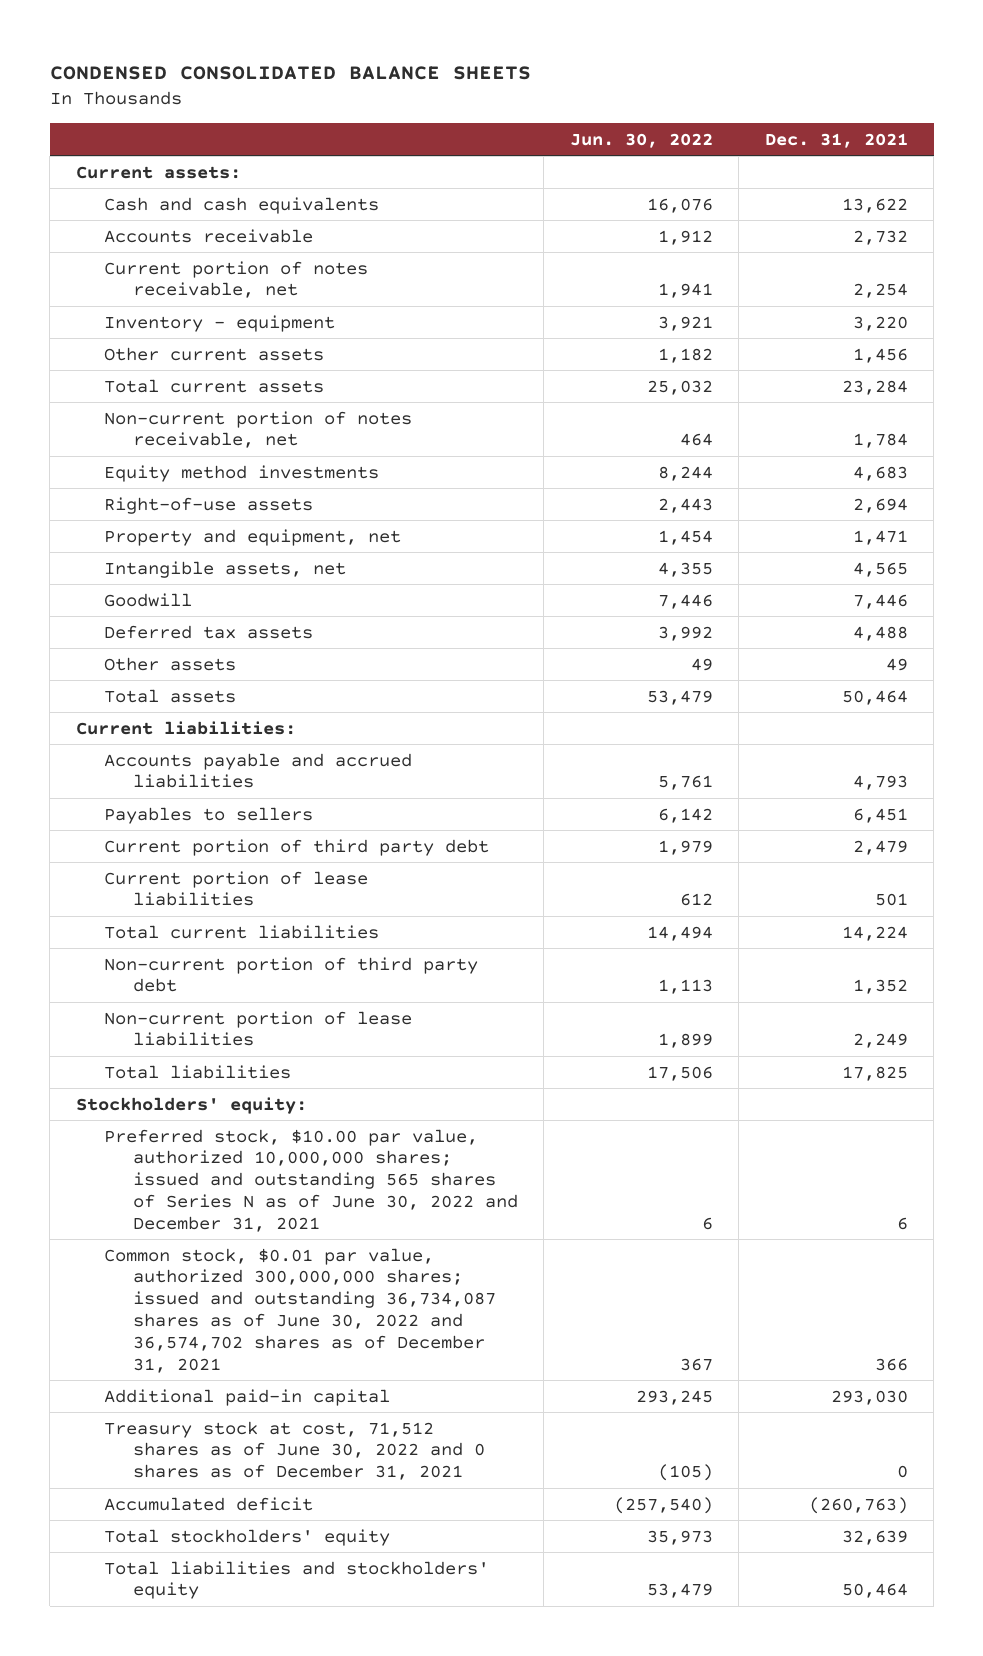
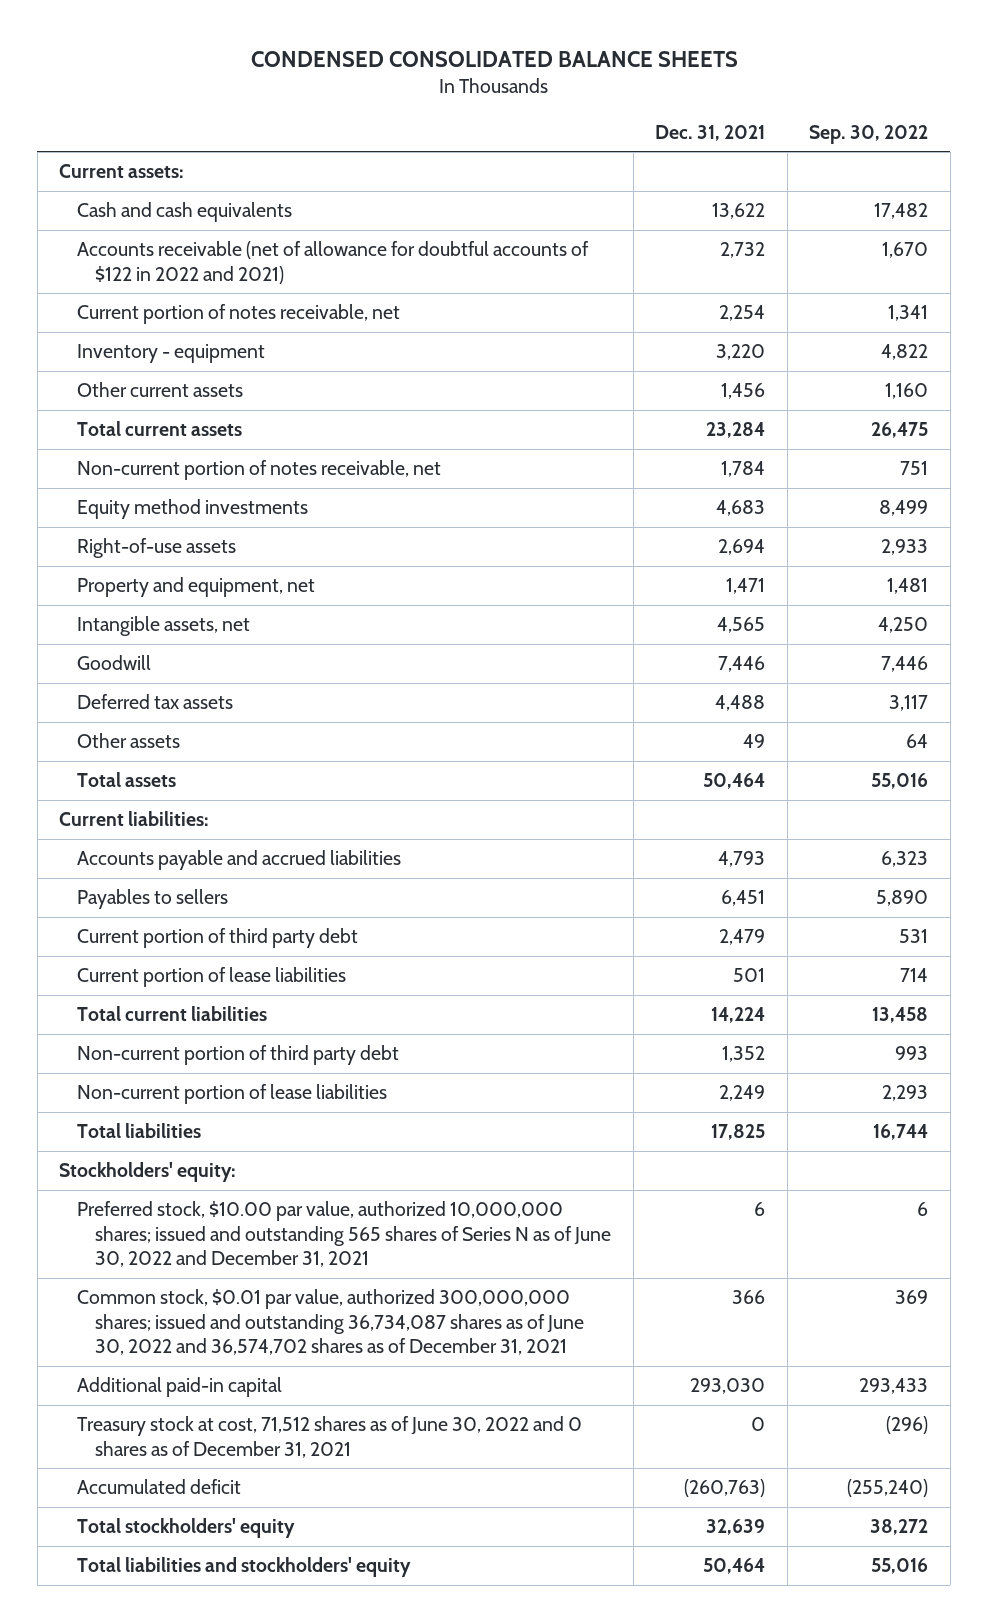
- | Jun. 30, 2022 | Dec. 31, 2021
+ | Dec. 31, 2021 | Sep. 30, 2022
- Accounts receivable | 1,912 | 2,732
+ Accounts receivable (net of allowance for doubtful accounts of $122 in 2022 and 2021) | 2,732 | 1,670

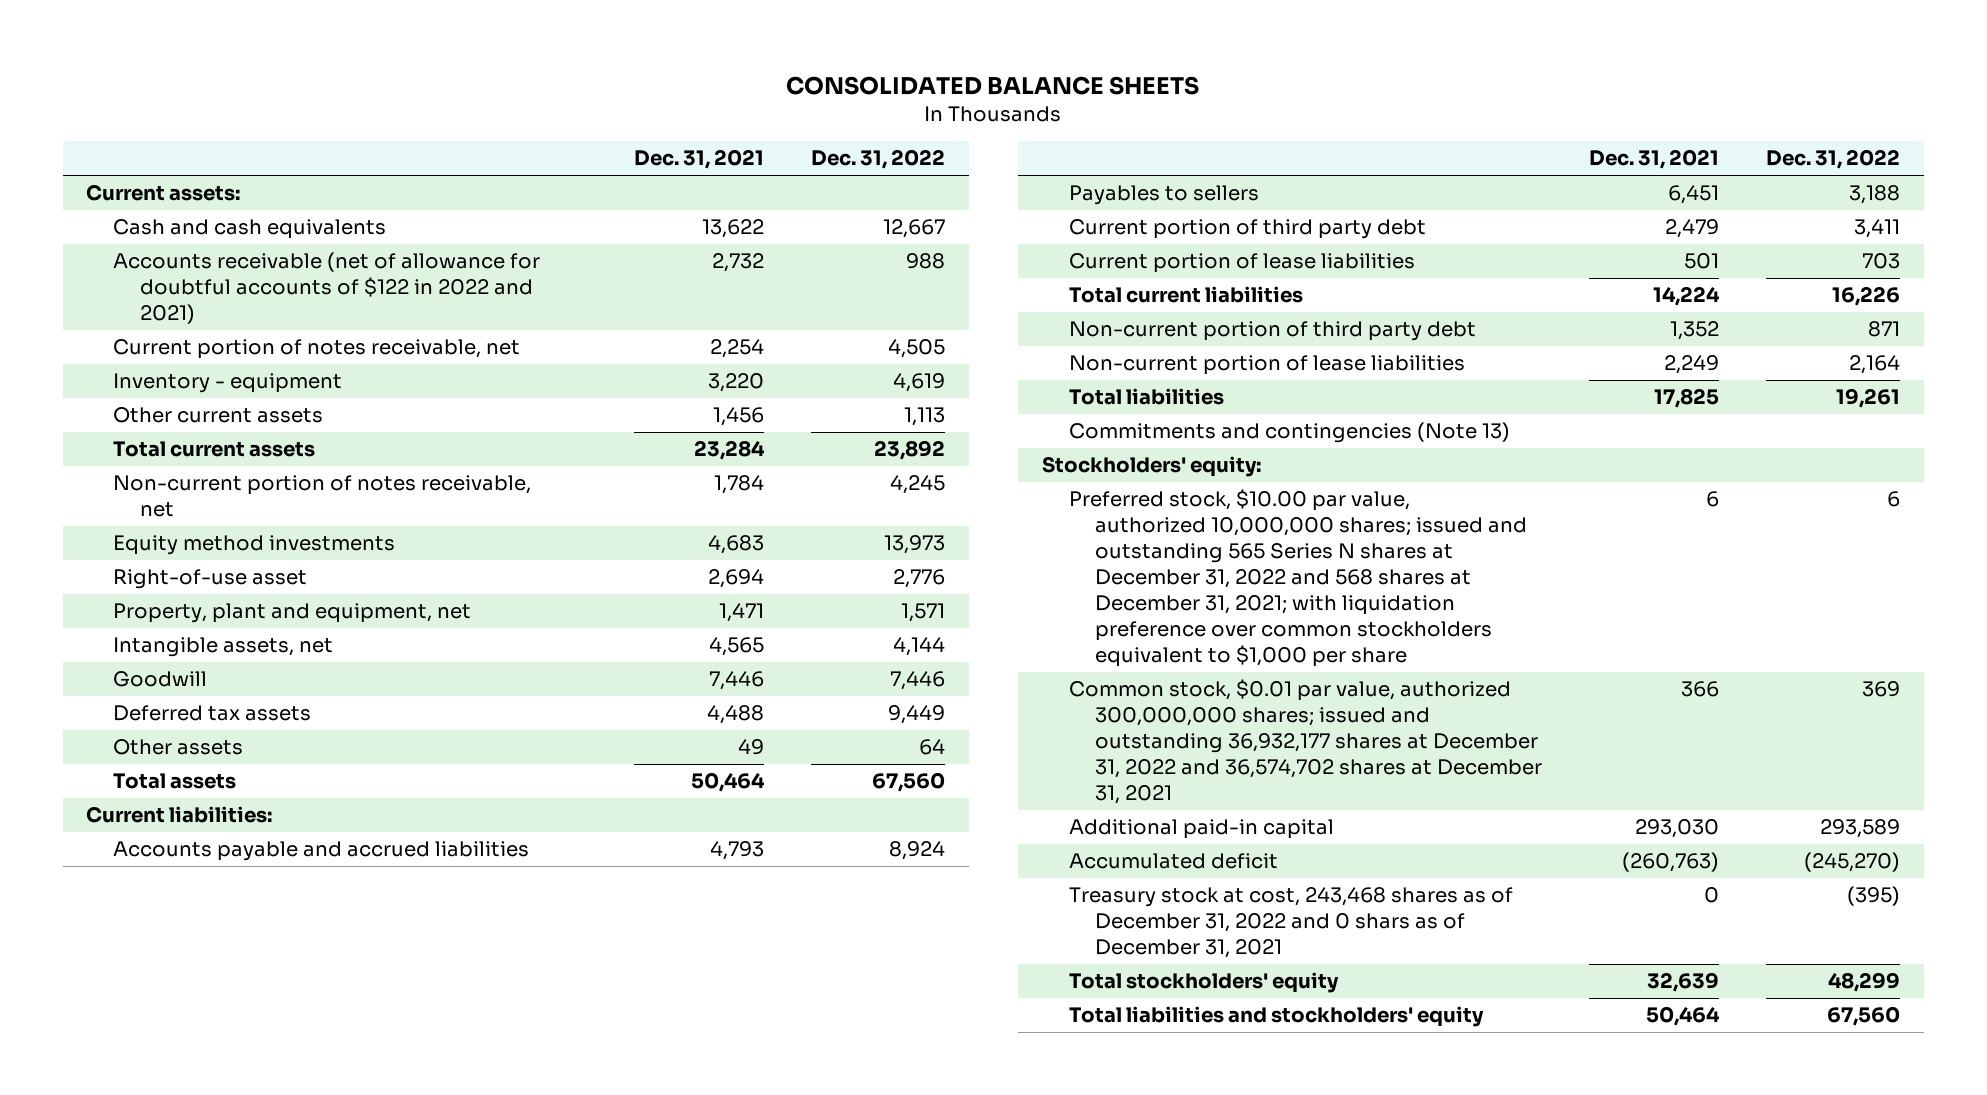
- CONDENSED CONSOLIDATED BALANCE SHEETS
+ CONSOLIDATED BALANCE SHEETS
- | Dec. 31, 2021 | Sep. 30, 2022
+ | Dec. 31, 2021 | Dec. 31, 2022
- Right-of-use assets | 2,694 | 2,933
- Property and equipment, net | 1,471 | 1,481
+ Right-of-use asset | 2,694 | 2,776
+ Property, plant and equipment, net | 1,471 | 1,571
+ Commitments and contingencies (Note 13)
- Preferred stock, $10.00 par value, authorized 10,000,000 shares; issued and outstanding 565 shares of Series N as of June 30, 2022 and December 31, 2021 | 6 | 6
- Common stock, $0.01 par value, authorized 300,000,000 shares; issued and outstanding 36,734,087 shares as of June 30, 2022 and 36,574,702 shares as of December 31, 2021 | 366 | 369
+ Preferred stock, $10.00 par value, authorized 10,000,000 shares; issued and outstanding 565 Series N shares at December 31, 2022 and 568 shares at December 31, 2021; with liquidation preference over common stockholders equivalent to $1,000 per share | 6 | 6
+ Common stock, $0.01 par value, authorized 300,000,000 shares; issued and outstanding 36,932,177 shares at December 31, 2022 and 36,574,702 shares at December 31, 2021 | 366 | 369
- Treasury stock at cost, 71,512 shares as of June 30, 2022 and 0 shares as of December 31, 2021 | 0 | (296)
+ Treasury stock at cost, 243,468 shares as of December 31, 2022 and 0 shars as of December 31, 2021 | 0 | (395)

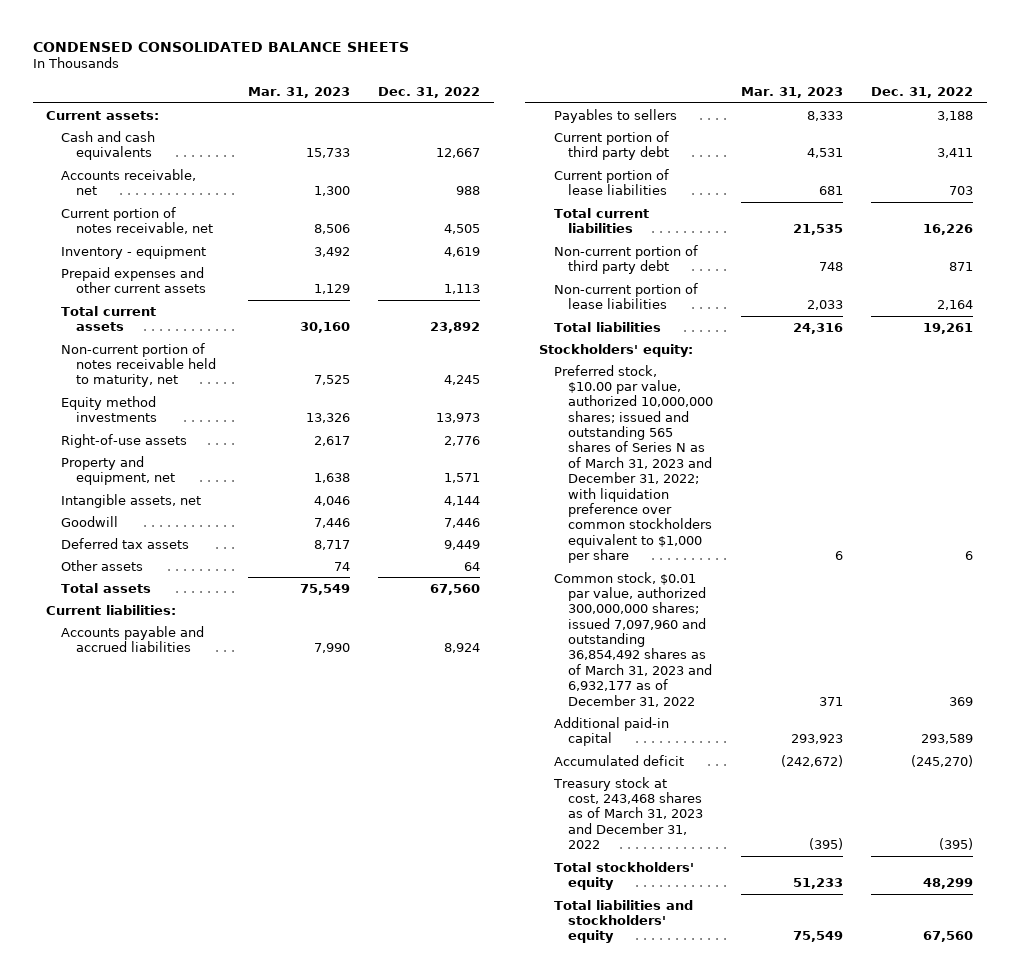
- CONSOLIDATED BALANCE SHEETS
+ CONDENSED CONSOLIDATED BALANCE SHEETS
- | Dec. 31, 2021 | Dec. 31, 2022
+ | Mar. 31, 2023 | Dec. 31, 2022
- Accounts receivable (net of allowance for doubtful accounts of $122 in 2022 and 2021) | 2,732 | 988
+ Accounts receivable, net | 1,300 | 988
- Other current assets | 1,456 | 1,113
+ Prepaid expenses and other current assets | 1,129 | 1,113
- Non-current portion of notes receivable, net | 1,784 | 4,245
+ Non-current portion of notes receivable held to maturity, net | 7,525 | 4,245
- Right-of-use asset | 2,694 | 2,776
- Property, plant and equipment, net | 1,471 | 1,571
+ Right-of-use assets | 2,617 | 2,776
+ Property and equipment, net | 1,638 | 1,571
- Commitments and contingencies (Note 13)
- Preferred stock, $10.00 par value, authorized 10,000,000 shares; issued and outstanding 565 Series N shares at December 31, 2022 and 568 shares at December 31, 2021; with liquidation preference over common stockholders equivalent to $1,000 per share | 6 | 6
- Common stock, $0.01 par value, authorized 300,000,000 shares; issued and outstanding 36,932,177 shares at December 31, 2022 and 36,574,702 shares at December 31, 2021 | 366 | 369
+ Preferred stock, $10.00 par value, authorized 10,000,000 shares; issued and outstanding 565 shares of Series N as of March 31, 2023 and December 31, 2022; with liquidation preference over common stockholders equivalent to $1,000 per share | 6 | 6
+ Common stock, $0.01 par value, authorized 300,000,000 shares; issued 7,097,960 and outstanding 36,854,492 shares as of March 31, 2023 and 6,932,177 as of December 31, 2022 | 371 | 369
- Treasury stock at cost, 243,468 shares as of December 31, 2022 and 0 shars as of December 31, 2021 | 0 | (395)
+ Treasury stock at cost, 243,468 shares as of March 31, 2023 and December 31, 2022 | (395) | (395)

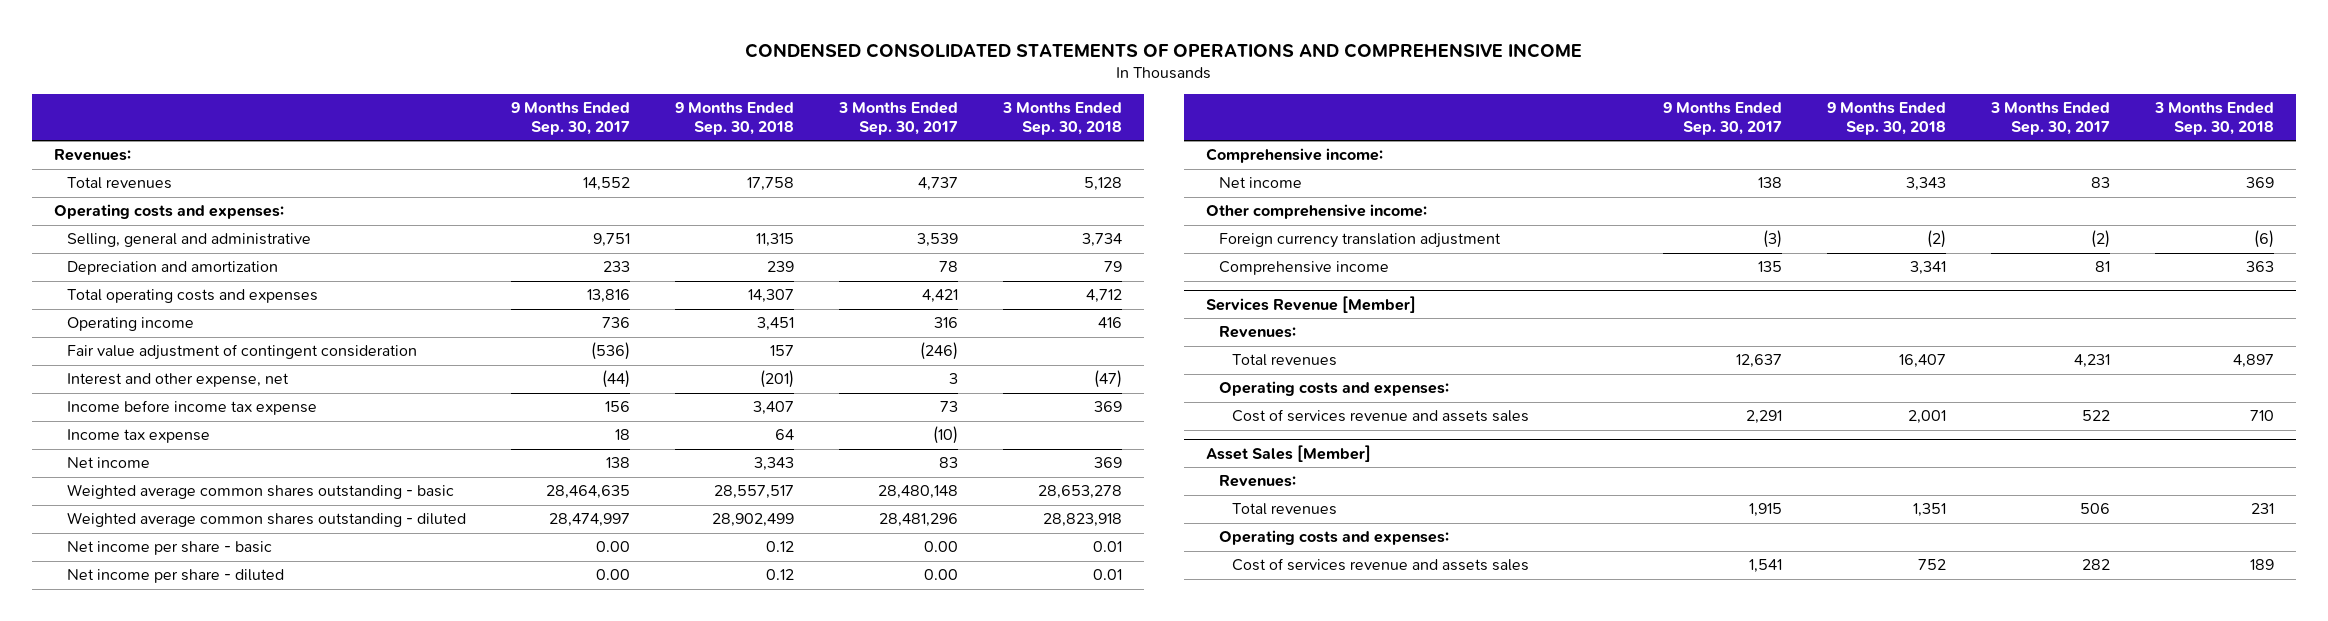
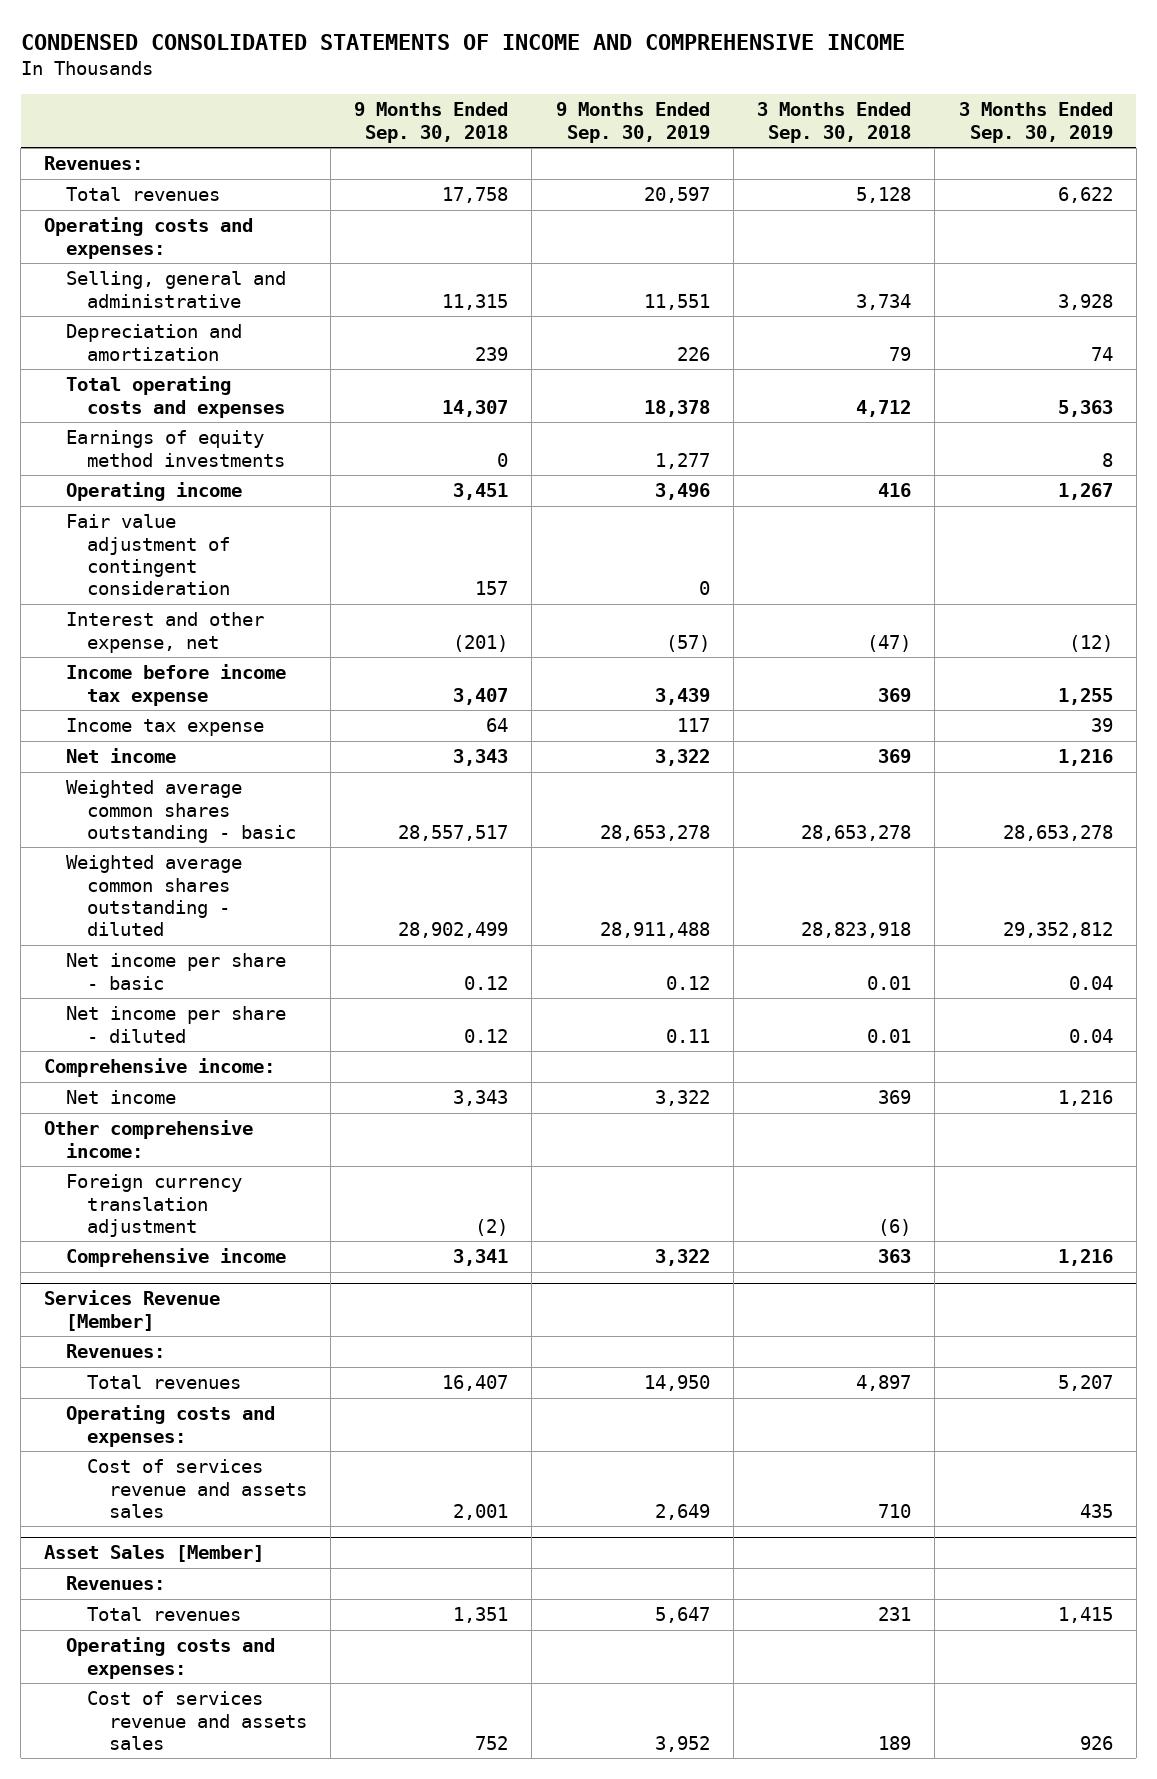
- CONDENSED CONSOLIDATED STATEMENTS OF OPERATIONS AND COMPREHENSIVE INCOME
+ CONDENSED CONSOLIDATED STATEMENTS OF INCOME AND COMPREHENSIVE INCOME
- | 9 Months Ended Sep. 30, 2017 | 9 Months Ended Sep. 30, 2018 | 3 Months Ended Sep. 30, 2017 | 3 Months Ended Sep. 30, 2018
+ | 9 Months Ended Sep. 30, 2018 | 9 Months Ended Sep. 30, 2019 | 3 Months Ended Sep. 30, 2018 | 3 Months Ended Sep. 30, 2019
+ Earnings of equity method investments | 0 | 1,277 | | 8

